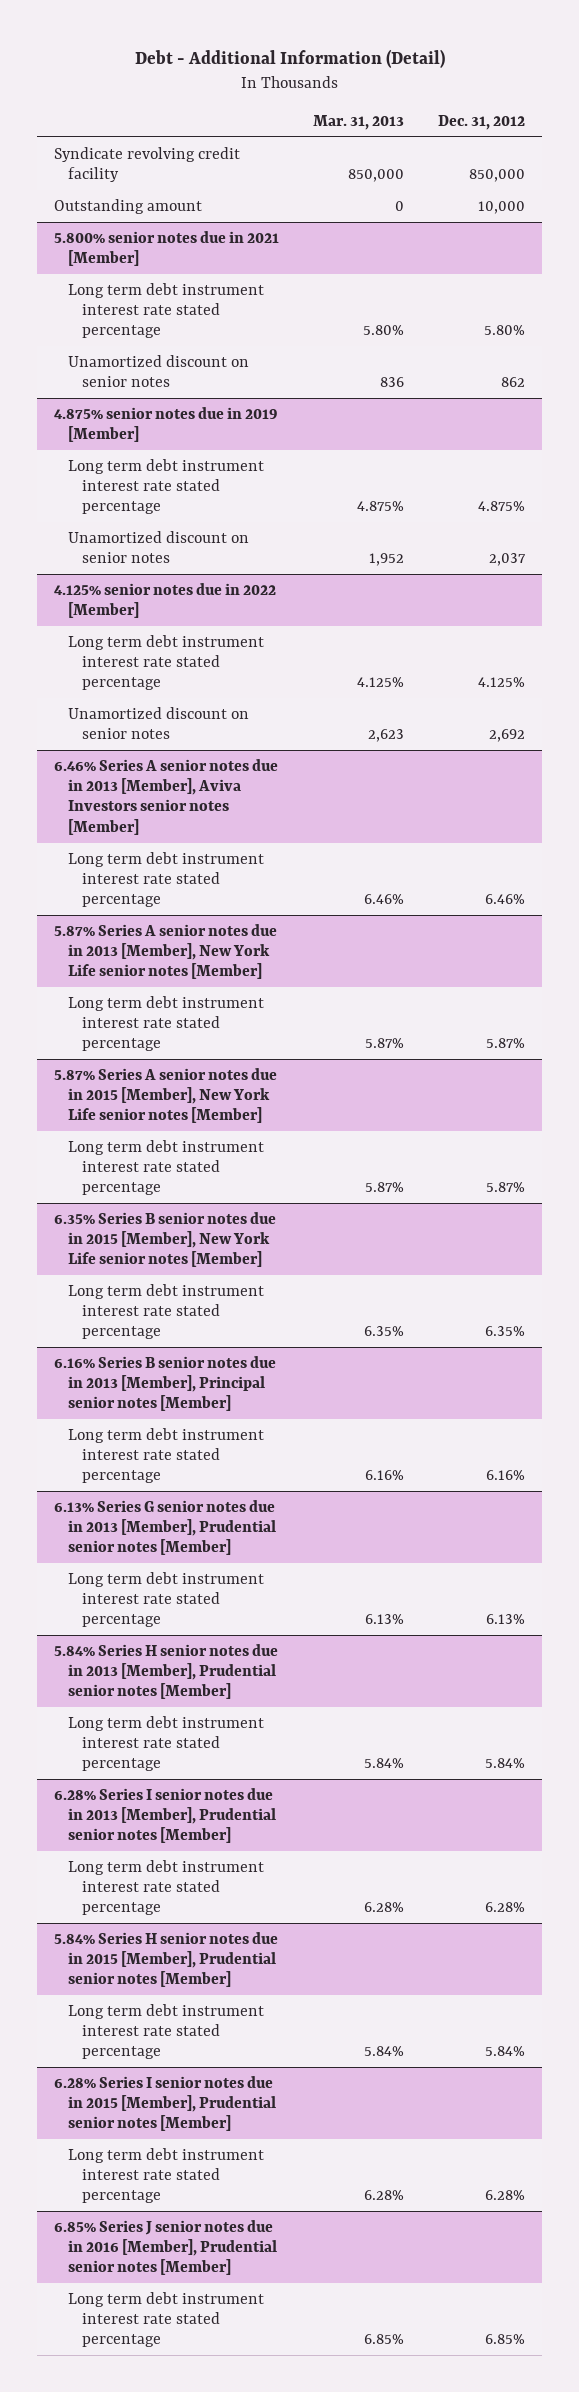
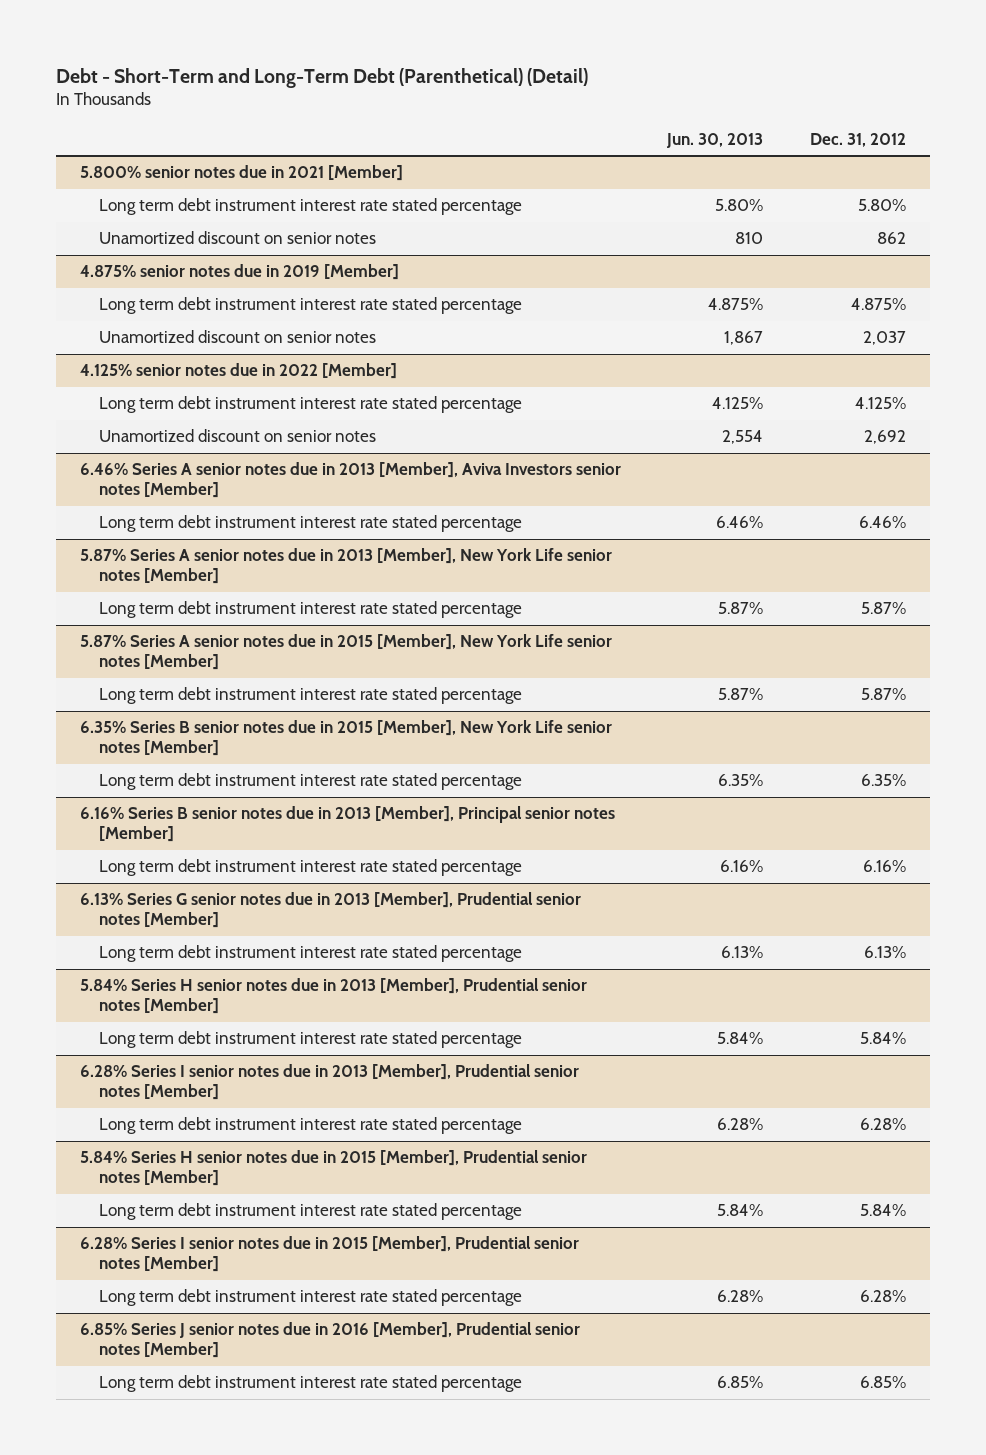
- Debt - Additional Information (Detail)
+ Debt - Short-Term and Long-Term Debt (Parenthetical) (Detail)
- | Mar. 31, 2013 | Dec. 31, 2012
+ | Jun. 30, 2013 | Dec. 31, 2012
- Syndicate revolving credit facility | 850,000 | 850,000
- Outstanding amount | 0 | 10,000

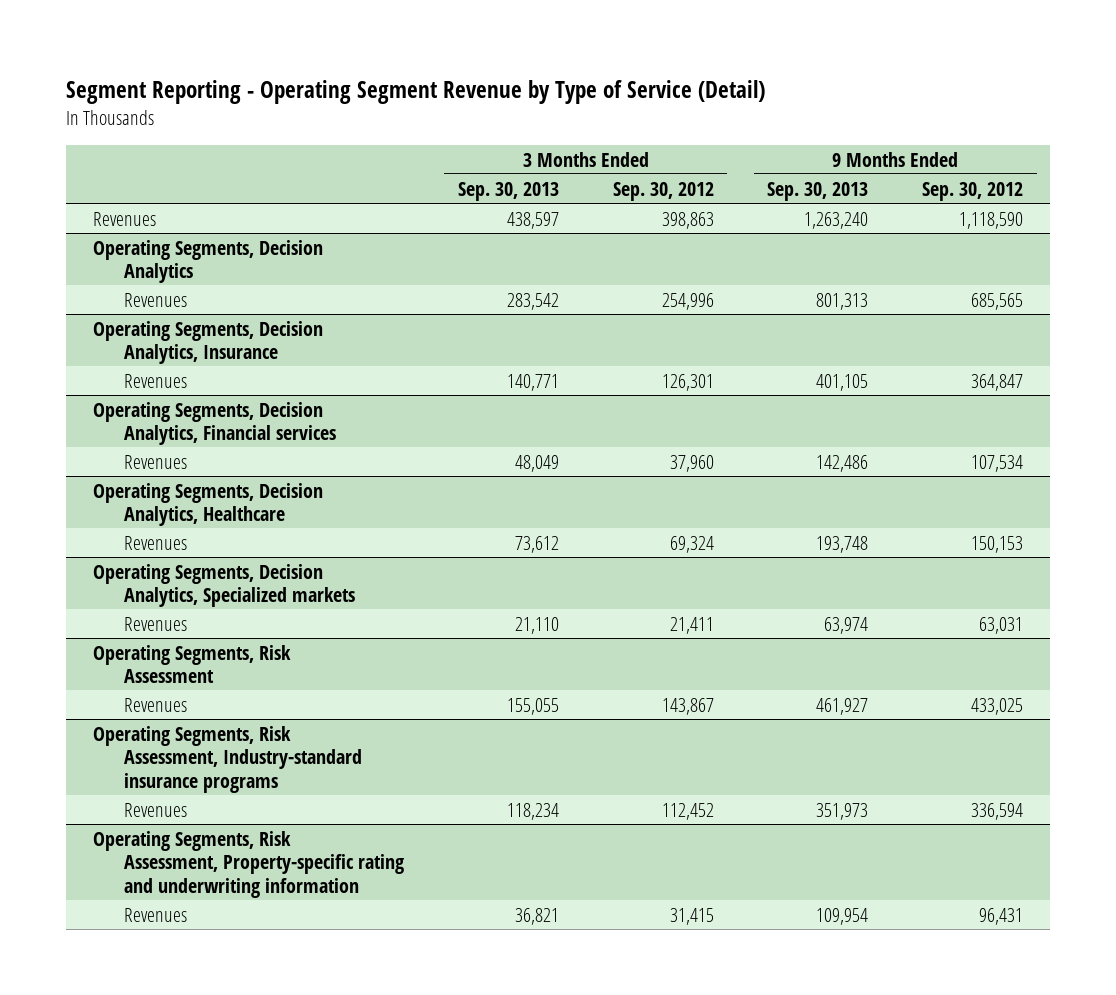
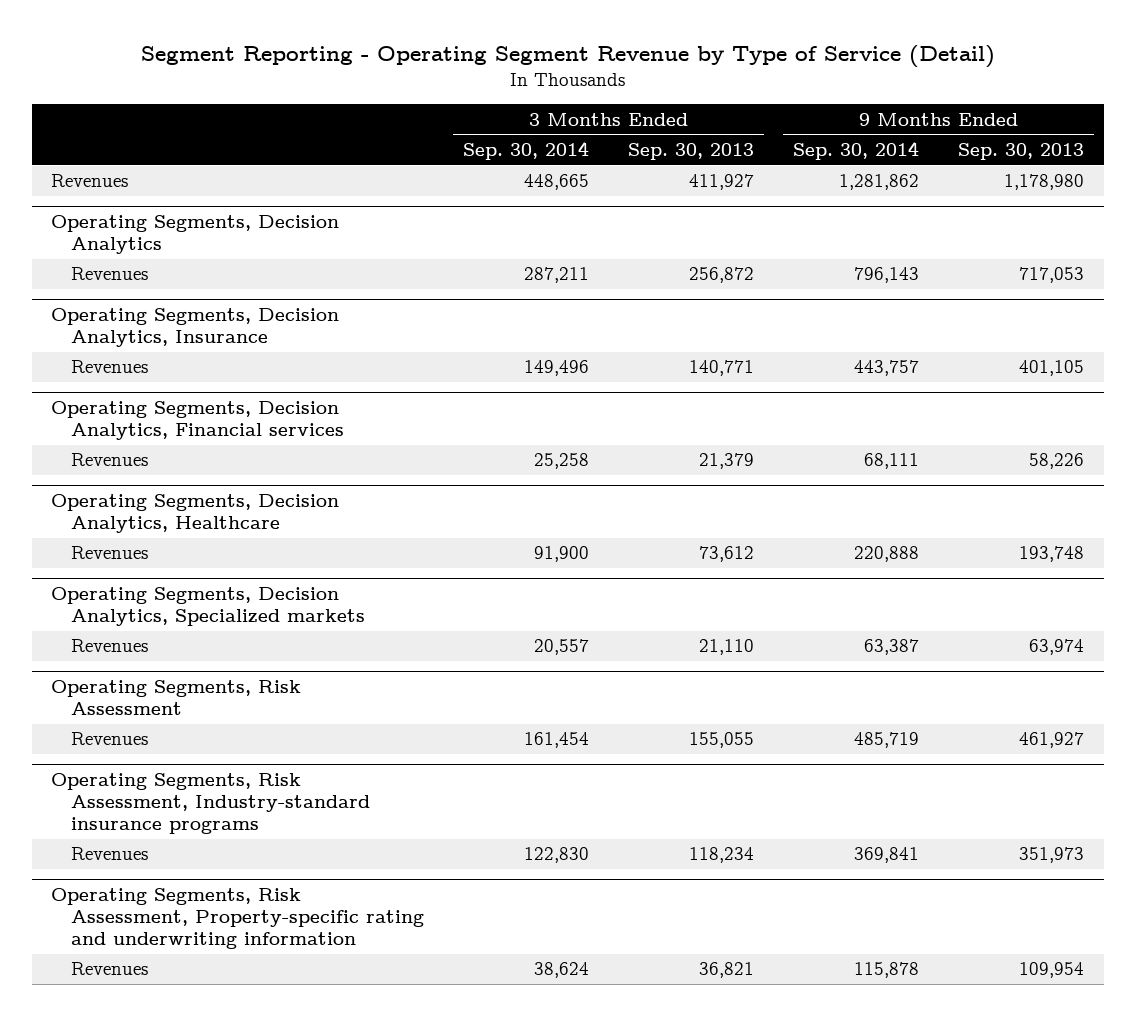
- | 3 Months Ended Sep. 30, 2013 | 3 Months Ended Sep. 30, 2012 | 9 Months Ended Sep. 30, 2013 | 9 Months Ended Sep. 30, 2012
+ | 3 Months Ended Sep. 30, 2014 | 3 Months Ended Sep. 30, 2013 | 9 Months Ended Sep. 30, 2014 | 9 Months Ended Sep. 30, 2013
- Revenues | 438,597 | 398,863 | 1,263,240 | 1,118,590
+ Revenues | 448,665 | 411,927 | 1,281,862 | 1,178,980
@ Operating Segments, Decision Analytics
- Revenues | 283,542 | 254,996 | 801,313 | 685,565
+ Revenues | 287,211 | 256,872 | 796,143 | 717,053
@ Operating Segments, Decision Analytics, Financial services
- Revenues | 48,049 | 37,960 | 142,486 | 107,534
+ Revenues | 25,258 | 21,379 | 68,111 | 58,226

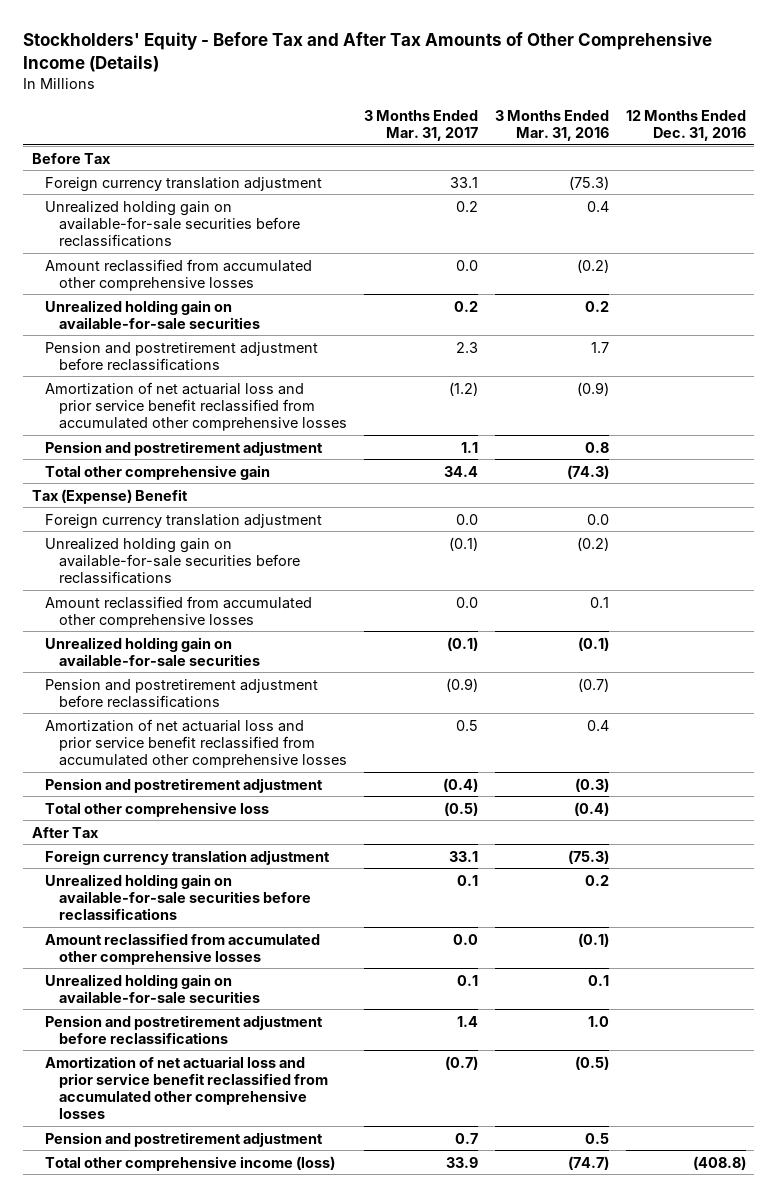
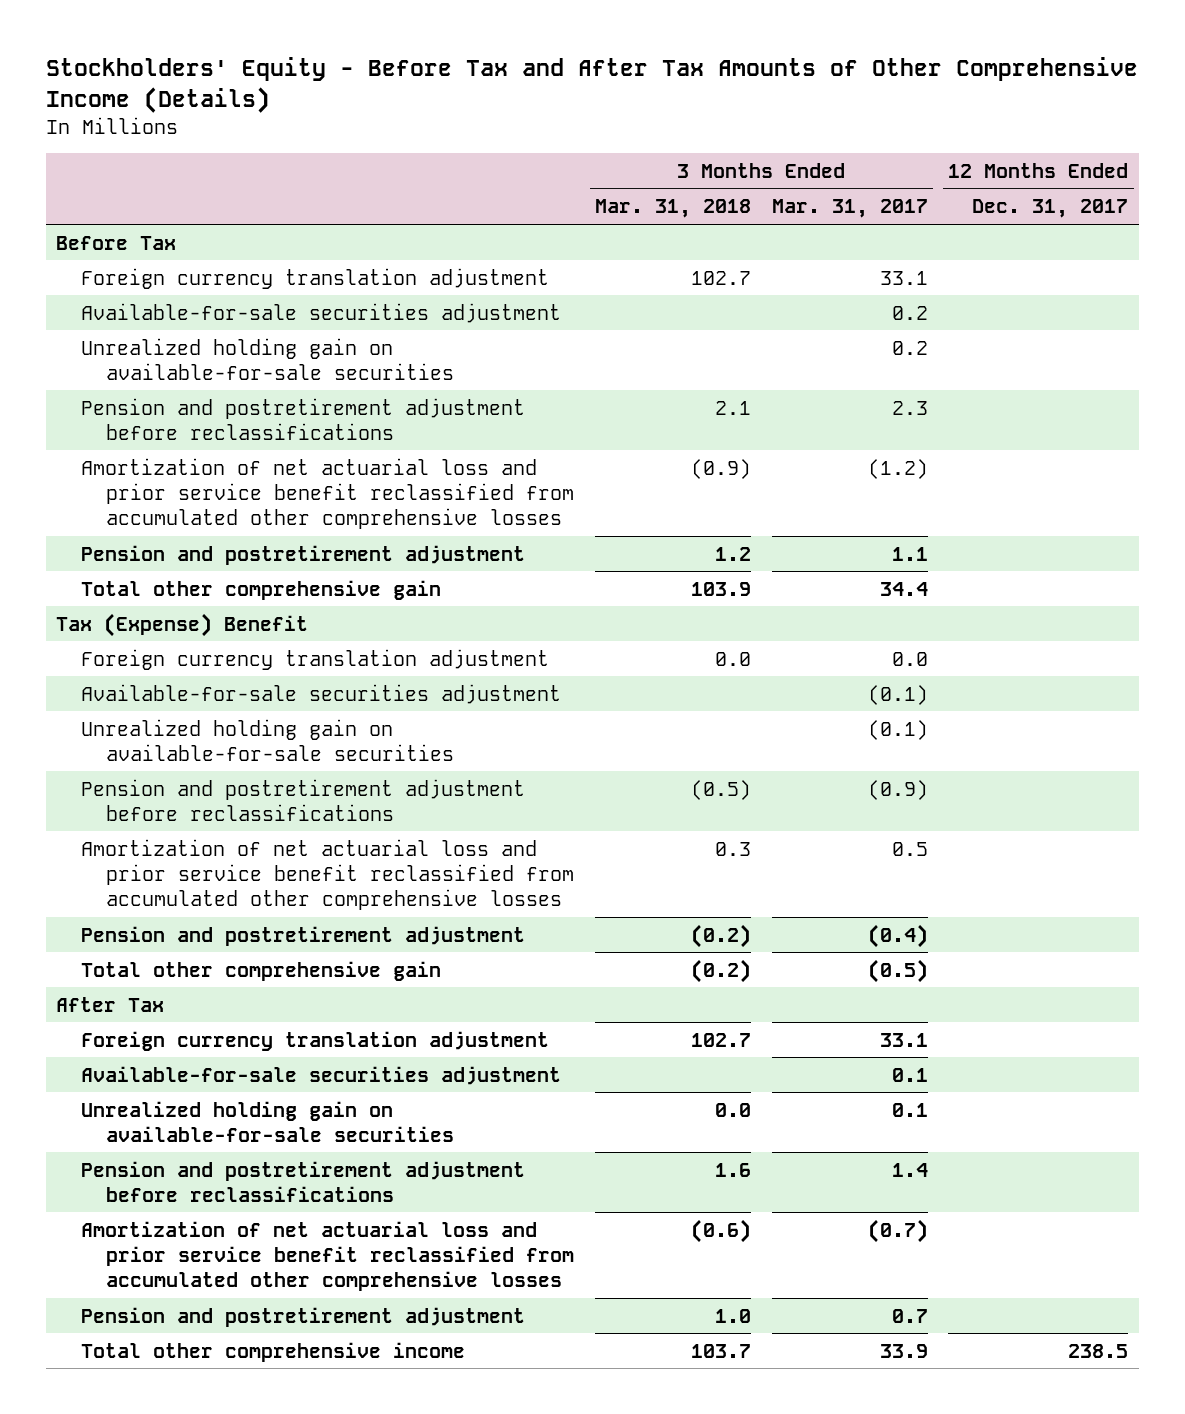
- | 3 Months Ended Mar. 31, 2017 | 3 Months Ended Mar. 31, 2016 | 12 Months Ended Dec. 31, 2016
+ | 3 Months Ended Mar. 31, 2018 | 3 Months Ended Mar. 31, 2017 | 12 Months Ended Dec. 31, 2017
- Unrealized holding gain on available-for-sale securities before reclassifications | 0.2 | 0.4 |
- Amount reclassified from accumulated other comprehensive losses | 0.0 | (0.2) |
+ Available-for-sale securities adjustment | | 0.2 |
- Unrealized holding gain on available-for-sale securities before reclassifications | (0.1) | (0.2) |
- Amount reclassified from accumulated other comprehensive losses | 0.0 | 0.1 |
+ Available-for-sale securities adjustment | | (0.1) |
- Total other comprehensive loss | (0.5) | (0.4) |
+ Total other comprehensive gain | (0.2) | (0.5) |
- Unrealized holding gain on available-for-sale securities before reclassifications | 0.1 | 0.2 |
- Amount reclassified from accumulated other comprehensive losses | 0.0 | (0.1) |
+ Available-for-sale securities adjustment | | 0.1 |
- Total other comprehensive income (loss) | 33.9 | (74.7) | (408.8)
+ Total other comprehensive income | 103.7 | 33.9 | 238.5

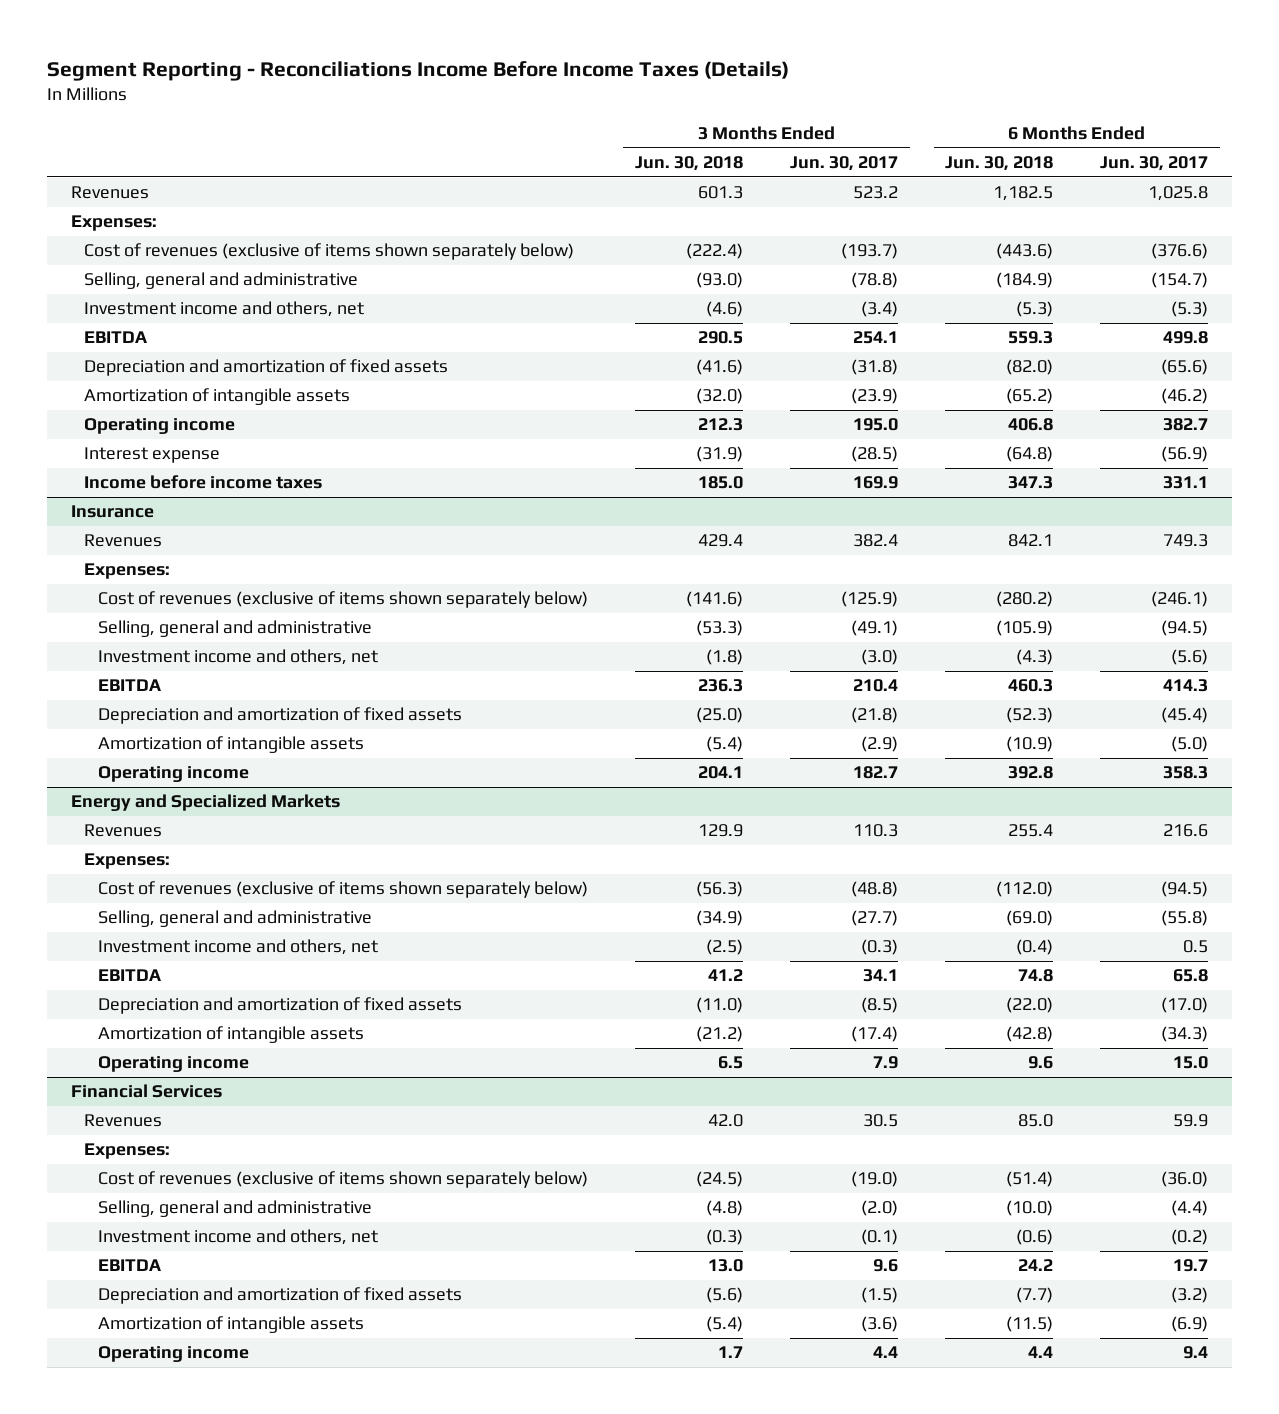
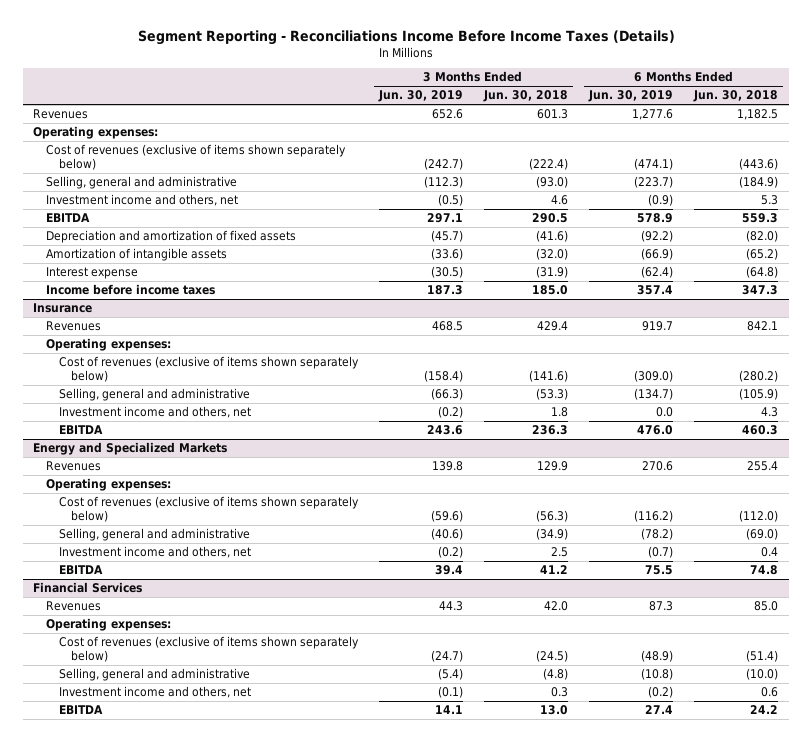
- | 3 Months Ended Jun. 30, 2018 | 3 Months Ended Jun. 30, 2017 | 6 Months Ended Jun. 30, 2018 | 6 Months Ended Jun. 30, 2017
+ | 3 Months Ended Jun. 30, 2019 | 3 Months Ended Jun. 30, 2018 | 6 Months Ended Jun. 30, 2019 | 6 Months Ended Jun. 30, 2018
- Expenses:
+ Operating expenses:
- Investment income and others, net | (4.6) | (3.4) | (5.3) | (5.3)
+ Investment income and others, net | (0.5) | 4.6 | (0.9) | 5.3
- Operating income | 212.3 | 195.0 | 406.8 | 382.7
@ Insurance
- Expenses:
+ Operating expenses:
- Investment income and others, net | (1.8) | (3.0) | (4.3) | (5.6)
+ Investment income and others, net | (0.2) | 1.8 | 0.0 | 4.3
- Depreciation and amortization of fixed assets | (25.0) | (21.8) | (52.3) | (45.4)
- Amortization of intangible assets | (5.4) | (2.9) | (10.9) | (5.0)
- Operating income | 204.1 | 182.7 | 392.8 | 358.3
@ Energy and Specialized Markets
- Expenses:
+ Operating expenses:
- Investment income and others, net | (2.5) | (0.3) | (0.4) | 0.5
+ Investment income and others, net | (0.2) | 2.5 | (0.7) | 0.4
- Depreciation and amortization of fixed assets | (11.0) | (8.5) | (22.0) | (17.0)
- Amortization of intangible assets | (21.2) | (17.4) | (42.8) | (34.3)
- Operating income | 6.5 | 7.9 | 9.6 | 15.0
@ Financial Services
- Expenses:
+ Operating expenses:
- Investment income and others, net | (0.3) | (0.1) | (0.6) | (0.2)
+ Investment income and others, net | (0.1) | 0.3 | (0.2) | 0.6
- Depreciation and amortization of fixed assets | (5.6) | (1.5) | (7.7) | (3.2)
- Amortization of intangible assets | (5.4) | (3.6) | (11.5) | (6.9)
- Operating income | 1.7 | 4.4 | 4.4 | 9.4

